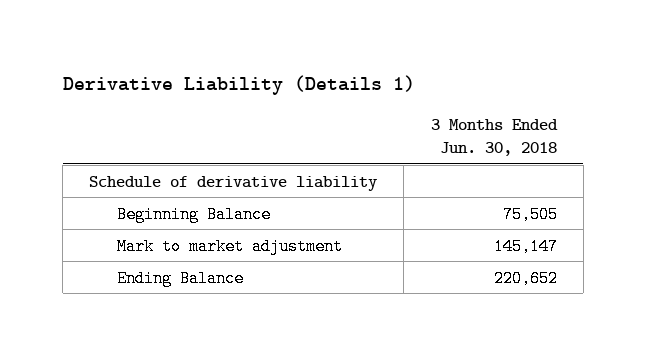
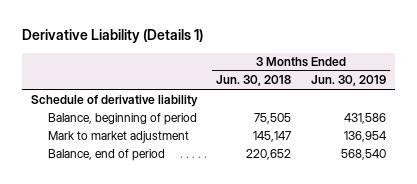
- | 3 Months Ended Jun. 30, 2018
+ | 3 Months Ended Jun. 30, 2018 | 3 Months Ended Jun. 30, 2019
- Beginning Balance | 75,505
+ Balance, beginning of period | 75,505 | 431,586
- Ending Balance | 220,652
+ Balance, end of period | 220,652 | 568,540

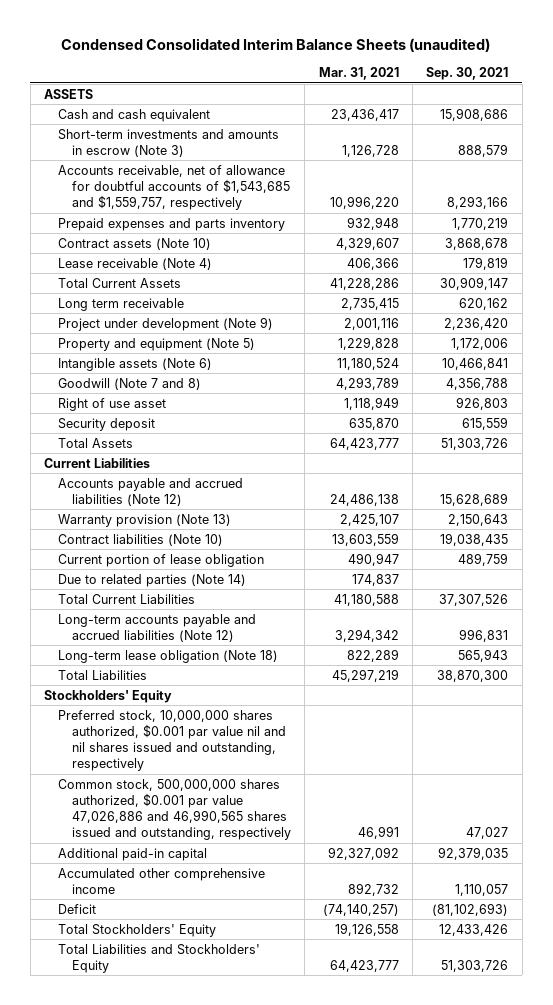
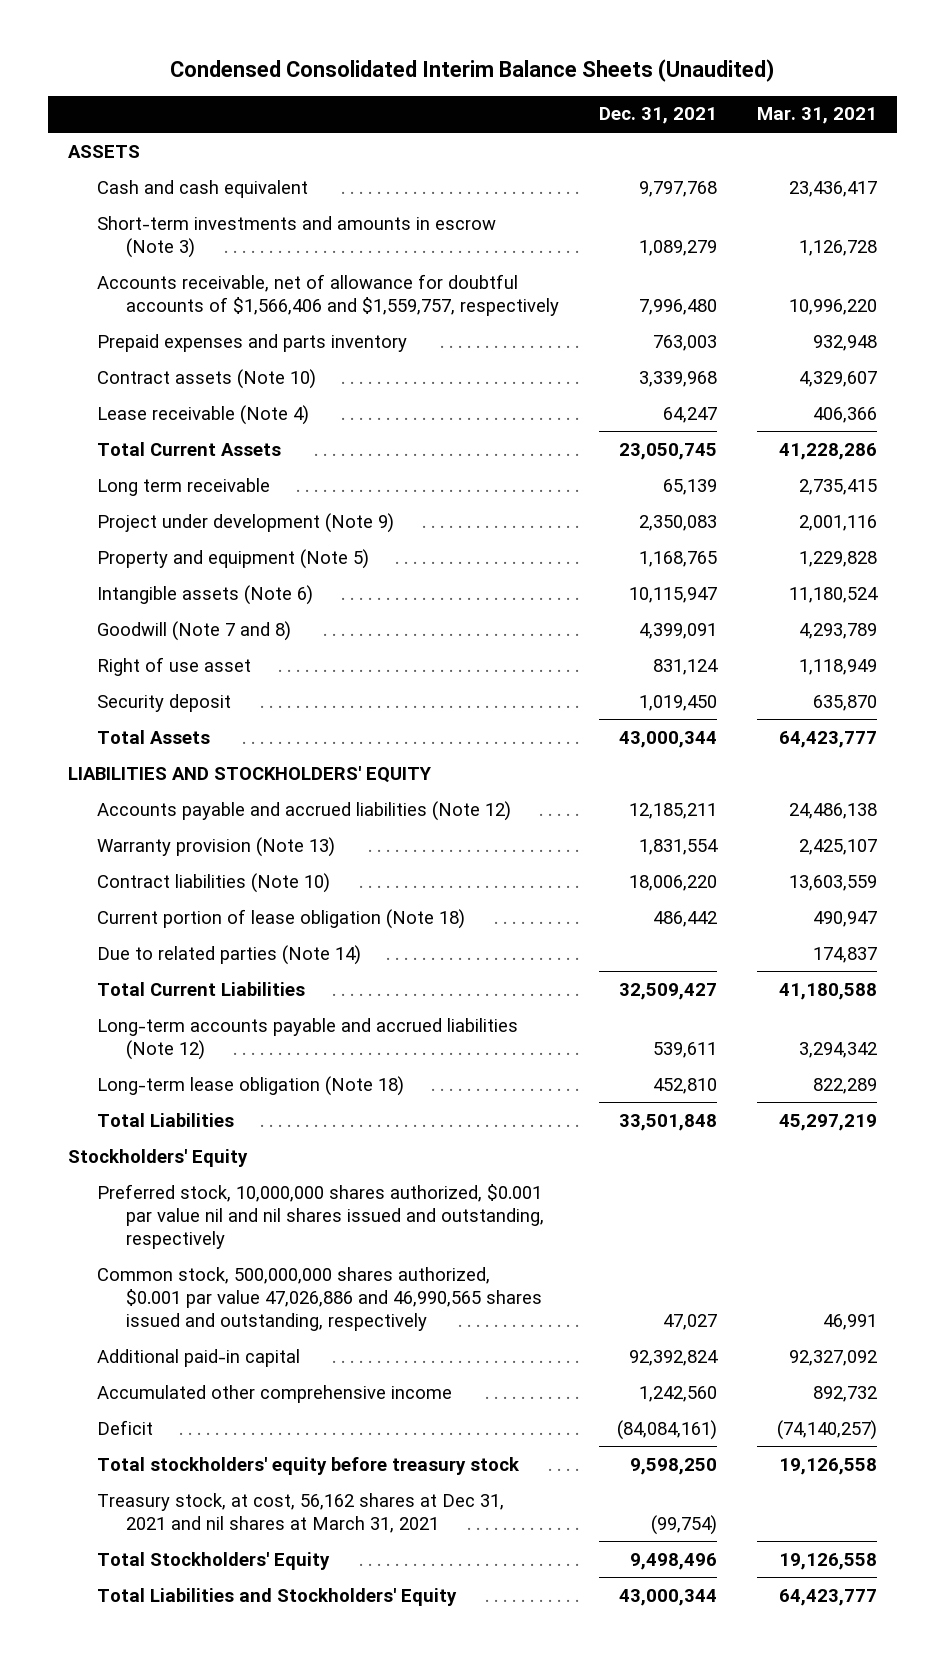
- Condensed Consolidated Interim Balance Sheets (unaudited)
+ Condensed Consolidated Interim Balance Sheets (Unaudited)
- | Mar. 31, 2021 | Sep. 30, 2021
+ | Dec. 31, 2021 | Mar. 31, 2021
- Accounts receivable, net of allowance for doubtful accounts of $1,543,685 and $1,559,757, respectively | 10,996,220 | 8,293,166
+ Accounts receivable, net of allowance for doubtful accounts of $1,566,406 and $1,559,757, respectively | 7,996,480 | 10,996,220
- Current Liabilities
+ LIABILITIES AND STOCKHOLDERS' EQUITY
- Current portion of lease obligation | 490,947 | 489,759
+ Current portion of lease obligation (Note 18) | 486,442 | 490,947
+ Total stockholders' equity before treasury stock | 9,598,250 | 19,126,558
+ Treasury stock, at cost, 56,162 shares at Dec 31, 2021 and nil shares at March 31, 2021 | (99,754) |

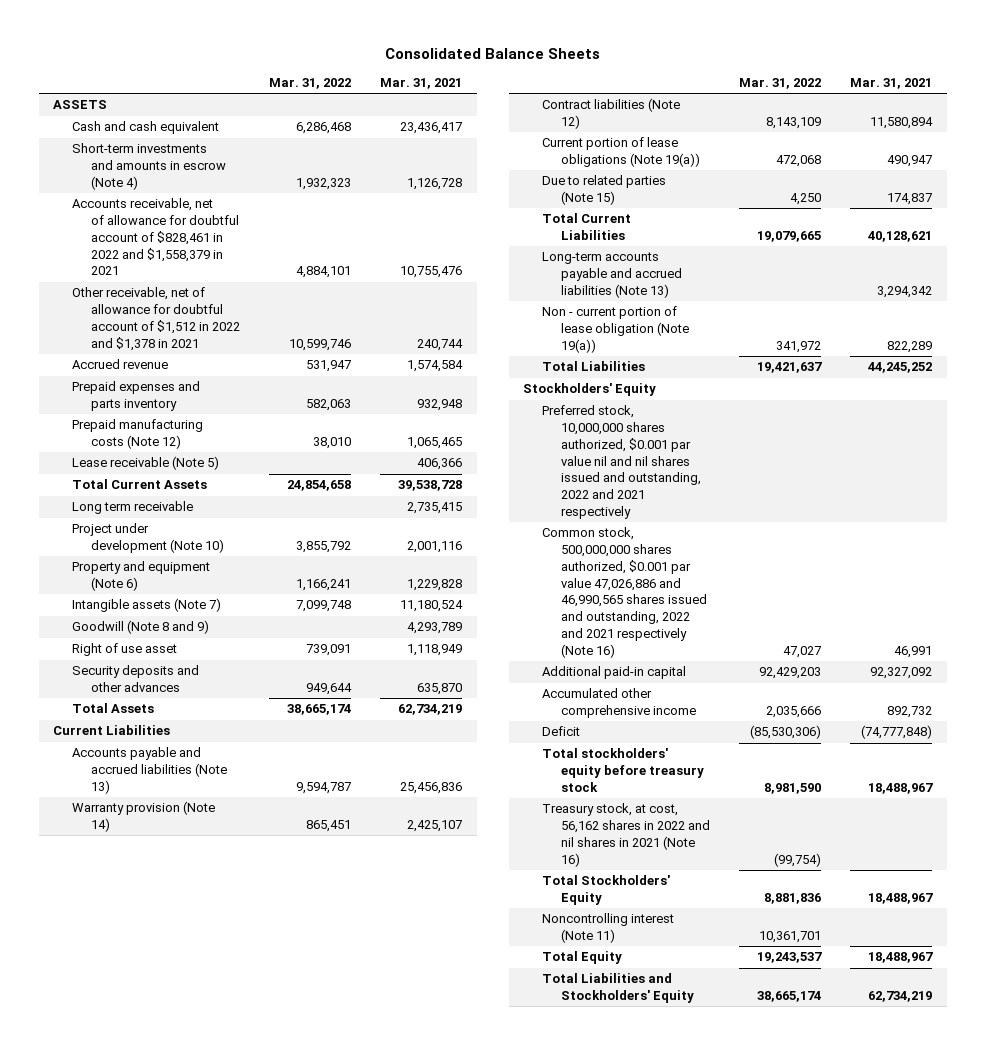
- Condensed Consolidated Interim Balance Sheets (Unaudited)
+ Consolidated Balance Sheets
- | Dec. 31, 2021 | Mar. 31, 2021
+ | Mar. 31, 2022 | Mar. 31, 2021
- Short-term investments and amounts in escrow (Note 3) | 1,089,279 | 1,126,728
- Accounts receivable, net of allowance for doubtful accounts of $1,566,406 and $1,559,757, respectively | 7,996,480 | 10,996,220
+ Short-term investments and amounts in escrow (Note 4) | 1,932,323 | 1,126,728
+ Accounts receivable, net of allowance for doubtful account of $828,461 in 2022 and $1,558,379 in 2021 | 4,884,101 | 10,755,476
+ Other receivable, net of allowance for doubtful account of $1,512 in 2022 and $1,378 in 2021 | 10,599,746 | 240,744
+ Accrued revenue | 531,947 | 1,574,584
- Contract assets (Note 10) | 3,339,968 | 4,329,607
- Lease receivable (Note 4) | 64,247 | 406,366
- Total Current Assets | 23,050,745 | 41,228,286
+ Prepaid manufacturing costs (Note 12) | 38,010 | 1,065,465
+ Lease receivable (Note 5) | | 406,366
+ Total Current Assets | 24,854,658 | 39,538,728
- Project under development (Note 9) | 2,350,083 | 2,001,116
- Property and equipment (Note 5) | 1,168,765 | 1,229,828
- Intangible assets (Note 6) | 10,115,947 | 11,180,524
- Goodwill (Note 7 and 8) | 4,399,091 | 4,293,789
+ Project under development (Note 10) | 3,855,792 | 2,001,116
+ Property and equipment (Note 6) | 1,166,241 | 1,229,828
+ Intangible assets (Note 7) | 7,099,748 | 11,180,524
+ Goodwill (Note 8 and 9) | | 4,293,789
- Security deposit | 1,019,450 | 635,870
- Total Assets | 43,000,344 | 64,423,777
- LIABILITIES AND STOCKHOLDERS' EQUITY
- Accounts payable and accrued liabilities (Note 12) | 12,185,211 | 24,486,138
- Warranty provision (Note 13) | 1,831,554 | 2,425,107
- Contract liabilities (Note 10) | 18,006,220 | 13,603,559
- Current portion of lease obligation (Note 18) | 486,442 | 490,947
- Due to related parties (Note 14) | | 174,837
- Total Current Liabilities | 32,509,427 | 41,180,588
- Long-term accounts payable and accrued liabilities (Note 12) | 539,611 | 3,294,342
- Long-term lease obligation (Note 18) | 452,810 | 822,289
- Total Liabilities | 33,501,848 | 45,297,219
+ Security deposits and other advances | 949,644 | 635,870
+ Total Assets | 38,665,174 | 62,734,219
+ Current Liabilities
+ Accounts payable and accrued liabilities (Note 13) | 9,594,787 | 25,456,836
+ Warranty provision (Note 14) | 865,451 | 2,425,107
+ Contract liabilities (Note 12) | 8,143,109 | 11,580,894
+ Current portion of lease obligations (Note 19(a)) | 472,068 | 490,947
+ Due to related parties (Note 15) | 4,250 | 174,837
+ Total Current Liabilities | 19,079,665 | 40,128,621
+ Long-term accounts payable and accrued liabilities (Note 13) | | 3,294,342
+ Non - current portion of lease obligation (Note 19(a)) | 341,972 | 822,289
+ Total Liabilities | 19,421,637 | 44,245,252
- Preferred stock, 10,000,000 shares authorized, $0.001 par value nil and nil shares issued and outstanding, respectively
- Common stock, 500,000,000 shares authorized, $0.001 par value 47,026,886 and 46,990,565 shares issued and outstanding, respectively | 47,027 | 46,991
+ Preferred stock, 10,000,000 shares authorized, $0.001 par value nil and nil shares issued and outstanding, 2022 and 2021 respectively
+ Common stock, 500,000,000 shares authorized, $0.001 par value 47,026,886 and 46,990,565 shares issued and outstanding, 2022 and 2021 respectively (Note 16) | 47,027 | 46,991
- Deficit | (84,084,161) | (74,140,257)
- Total stockholders' equity before treasury stock | 9,598,250 | 19,126,558
- Treasury stock, at cost, 56,162 shares at Dec 31, 2021 and nil shares at March 31, 2021 | (99,754) |
- Total Stockholders' Equity | 9,498,496 | 19,126,558
- Total Liabilities and Stockholders' Equity | 43,000,344 | 64,423,777
+ Deficit | (85,530,306) | (74,777,848)
+ Total stockholders' equity before treasury stock | 8,981,590 | 18,488,967
+ Treasury stock, at cost, 56,162 shares in 2022 and nil shares in 2021 (Note 16) | (99,754) |
+ Total Stockholders' Equity | 8,881,836 | 18,488,967
+ Noncontrolling interest (Note 11) | 10,361,701 |
+ Total Equity | 19,243,537 | 18,488,967
+ Total Liabilities and Stockholders' Equity | 38,665,174 | 62,734,219

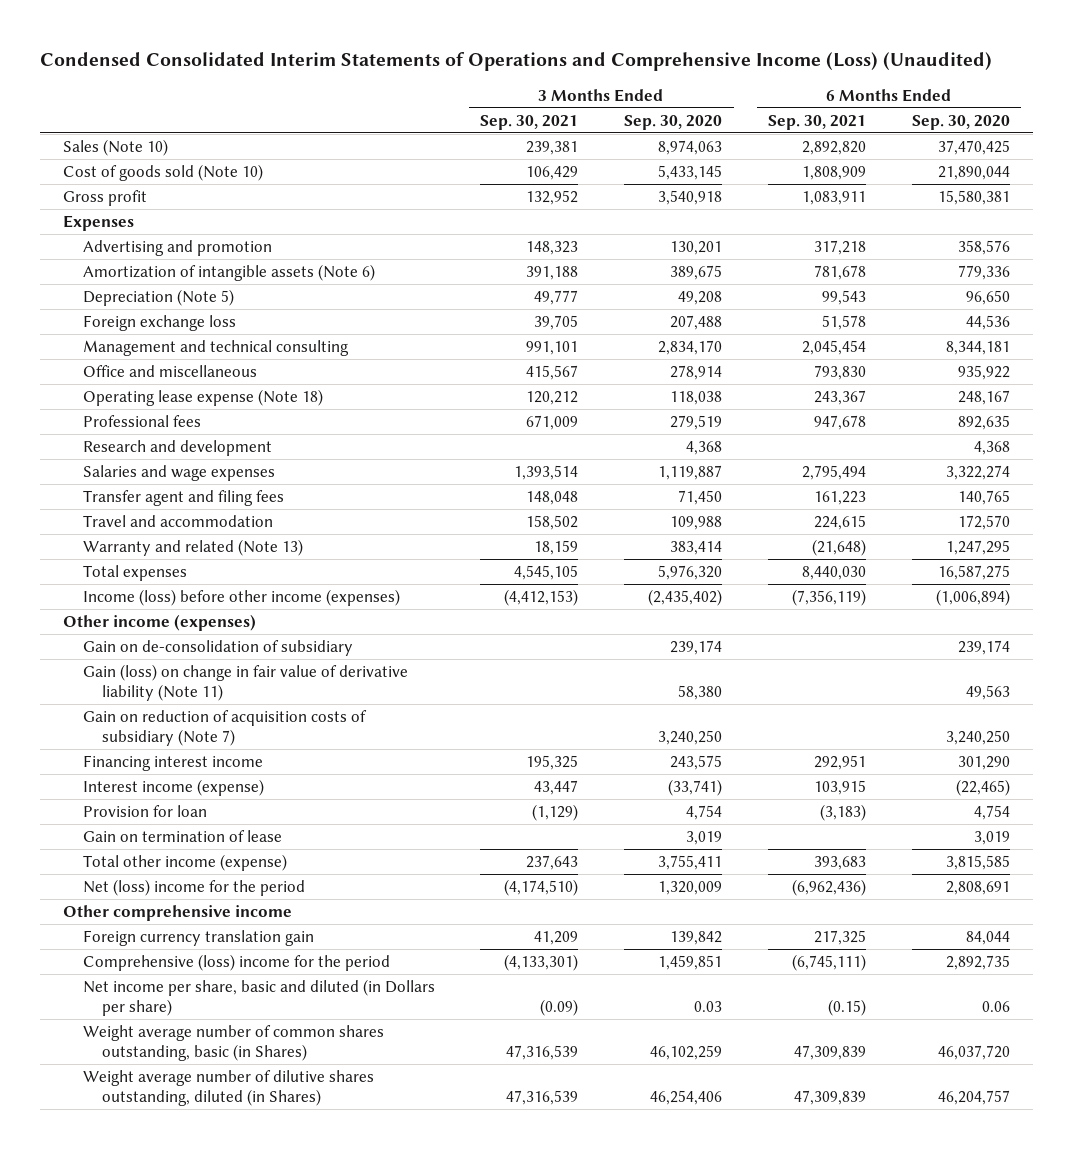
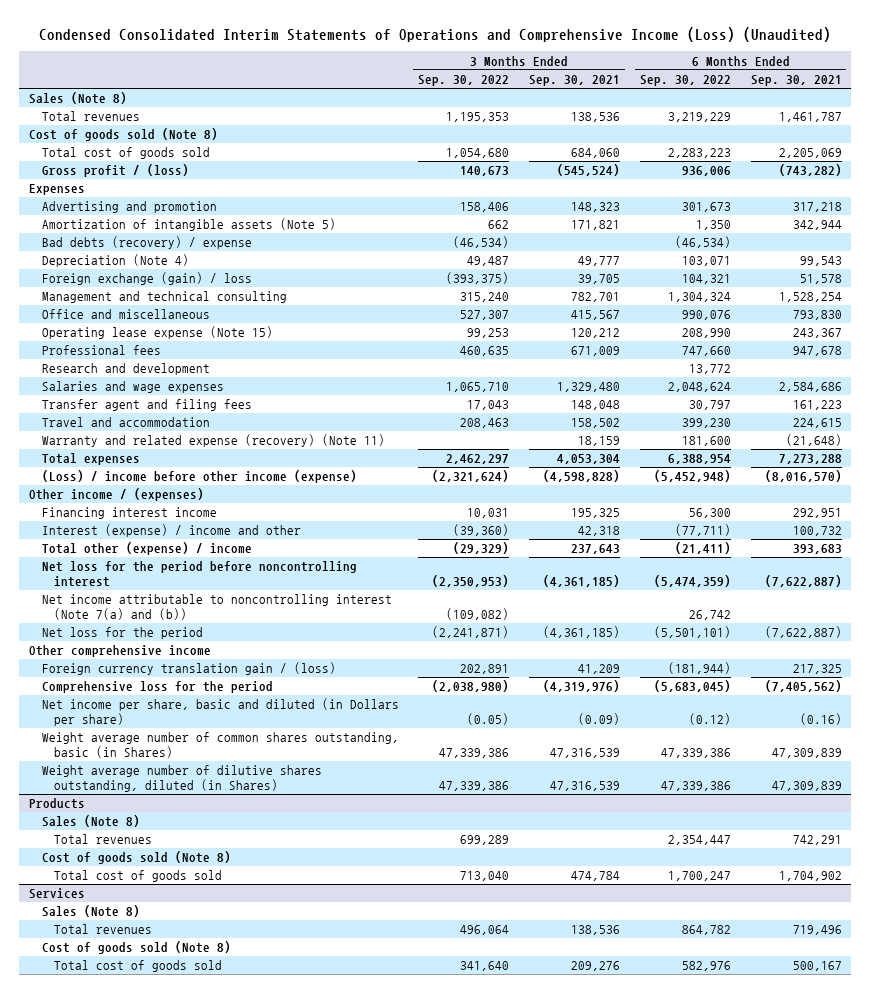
- | 3 Months Ended Sep. 30, 2021 | 3 Months Ended Sep. 30, 2020 | 6 Months Ended Sep. 30, 2021 | 6 Months Ended Sep. 30, 2020
+ | 3 Months Ended Sep. 30, 2022 | 3 Months Ended Sep. 30, 2021 | 6 Months Ended Sep. 30, 2022 | 6 Months Ended Sep. 30, 2021
- Sales (Note 10) | 239,381 | 8,974,063 | 2,892,820 | 37,470,425
- Cost of goods sold (Note 10) | 106,429 | 5,433,145 | 1,808,909 | 21,890,044
- Gross profit | 132,952 | 3,540,918 | 1,083,911 | 15,580,381
+ Sales (Note 8)
+ Total revenues | 1,195,353 | 138,536 | 3,219,229 | 1,461,787
+ Cost of goods sold (Note 8)
+ Total cost of goods sold | 1,054,680 | 684,060 | 2,283,223 | 2,205,069
+ Gross profit / (loss) | 140,673 | (545,524) | 936,006 | (743,282)
- Amortization of intangible assets (Note 6) | 391,188 | 389,675 | 781,678 | 779,336
- Depreciation (Note 5) | 49,777 | 49,208 | 99,543 | 96,650
- Foreign exchange loss | 39,705 | 207,488 | 51,578 | 44,536
- Management and technical consulting | 991,101 | 2,834,170 | 2,045,454 | 8,344,181
+ Amortization of intangible assets (Note 5) | 662 | 171,821 | 1,350 | 342,944
+ Bad debts (recovery) / expense | (46,534) | | (46,534) |
+ Depreciation (Note 4) | 49,487 | 49,777 | 103,071 | 99,543
+ Foreign exchange (gain) / loss | (393,375) | 39,705 | 104,321 | 51,578
+ Management and technical consulting | 315,240 | 782,701 | 1,304,324 | 1,528,254
- Operating lease expense (Note 18) | 120,212 | 118,038 | 243,367 | 248,167
+ Operating lease expense (Note 15) | 99,253 | 120,212 | 208,990 | 243,367
- Salaries and wage expenses | 1,393,514 | 1,119,887 | 2,795,494 | 3,322,274
+ Salaries and wage expenses | 1,065,710 | 1,329,480 | 2,048,624 | 2,584,686
- Warranty and related (Note 13) | 18,159 | 383,414 | (21,648) | 1,247,295
- Total expenses | 4,545,105 | 5,976,320 | 8,440,030 | 16,587,275
- Income (loss) before other income (expenses) | (4,412,153) | (2,435,402) | (7,356,119) | (1,006,894)
- Other income (expenses)
- Gain on de-consolidation of subsidiary | | 239,174 | | 239,174
- Gain (loss) on change in fair value of derivative liability (Note 11) | | 58,380 | | 49,563
- Gain on reduction of acquisition costs of subsidiary (Note 7) | | 3,240,250 | | 3,240,250
+ Warranty and related expense (recovery) (Note 11) | | 18,159 | 181,600 | (21,648)
+ Total expenses | 2,462,297 | 4,053,304 | 6,388,954 | 7,273,288
+ (Loss) / income before other income (expense) | (2,321,624) | (4,598,828) | (5,452,948) | (8,016,570)
+ Other income / (expenses)
- Interest income (expense) | 43,447 | (33,741) | 103,915 | (22,465)
- Provision for loan | (1,129) | 4,754 | (3,183) | 4,754
- Gain on termination of lease | | 3,019 | | 3,019
- Total other income (expense) | 237,643 | 3,755,411 | 393,683 | 3,815,585
- Net (loss) income for the period | (4,174,510) | 1,320,009 | (6,962,436) | 2,808,691
+ Interest (expense) / income and other | (39,360) | 42,318 | (77,711) | 100,732
+ Total other (expense) / income | (29,329) | 237,643 | (21,411) | 393,683
+ Net loss for the period before noncontrolling interest | (2,350,953) | (4,361,185) | (5,474,359) | (7,622,887)
+ Net income attributable to noncontrolling interest (Note 7(a) and (b)) | (109,082) | | 26,742 |
+ Net loss for the period | (2,241,871) | (4,361,185) | (5,501,101) | (7,622,887)
- Foreign currency translation gain | 41,209 | 139,842 | 217,325 | 84,044
- Comprehensive (loss) income for the period | (4,133,301) | 1,459,851 | (6,745,111) | 2,892,735
- Net income per share, basic and diluted (in Dollars per share) | (0.09) | 0.03 | (0.15) | 0.06
+ Foreign currency translation gain / (loss) | 202,891 | 41,209 | (181,944) | 217,325
+ Comprehensive loss for the period | (2,038,980) | (4,319,976) | (5,683,045) | (7,405,562)
+ Net income per share, basic and diluted (in Dollars per share) | (0.05) | (0.09) | (0.12) | (0.16)
+ Products
+ Sales (Note 8)
+ Total revenues | 699,289 | | 2,354,447 | 742,291
+ Cost of goods sold (Note 8)
+ Total cost of goods sold | 713,040 | 474,784 | 1,700,247 | 1,704,902
+ Services
+ Sales (Note 8)
+ Total revenues | 496,064 | 138,536 | 864,782 | 719,496
+ Cost of goods sold (Note 8)
+ Total cost of goods sold | 341,640 | 209,276 | 582,976 | 500,167

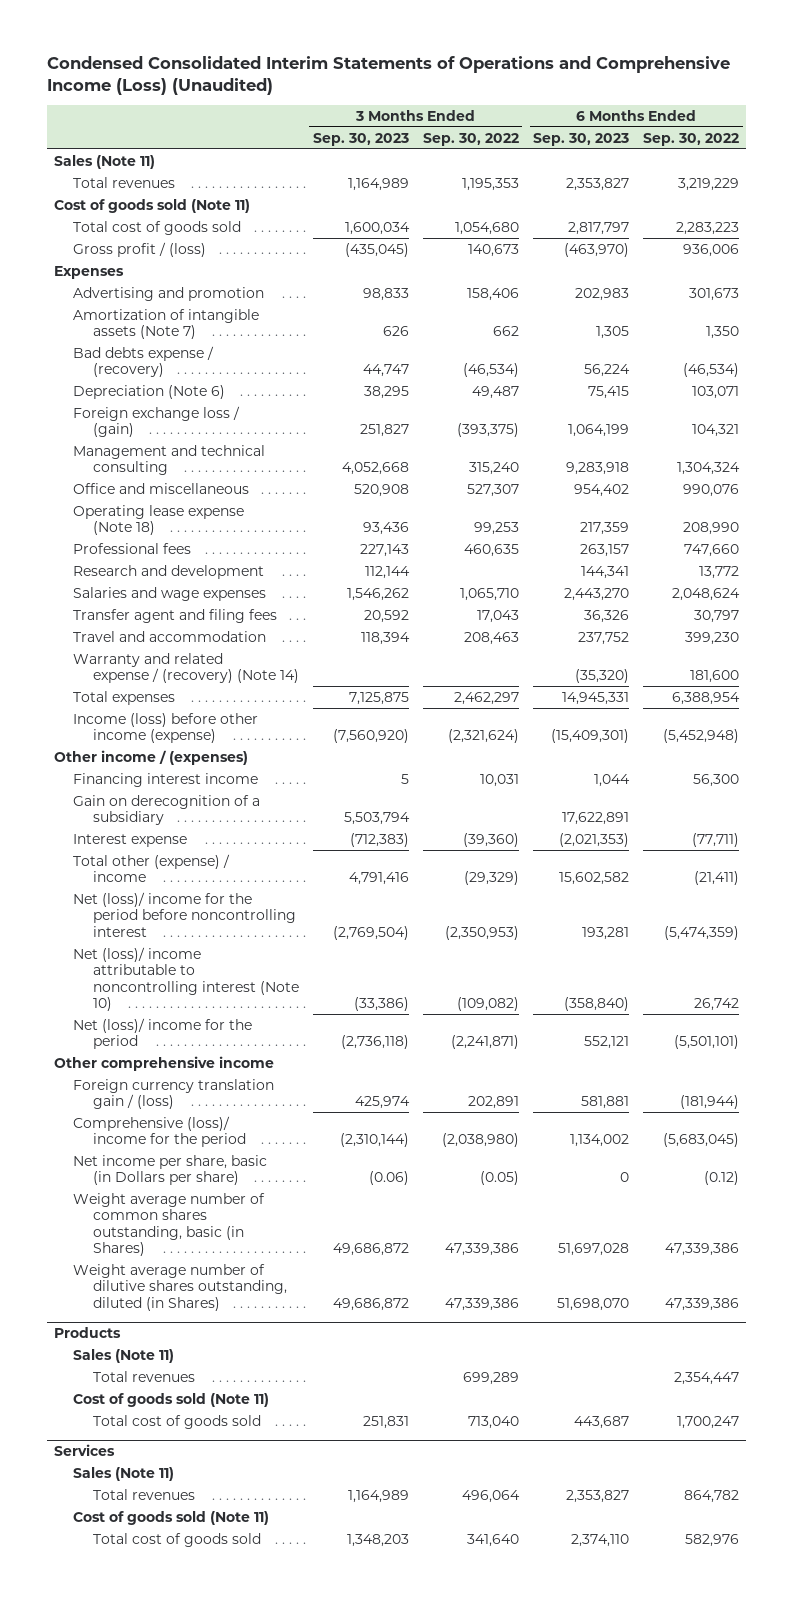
- | 3 Months Ended Sep. 30, 2022 | 3 Months Ended Sep. 30, 2021 | 6 Months Ended Sep. 30, 2022 | 6 Months Ended Sep. 30, 2021
+ | 3 Months Ended Sep. 30, 2023 | 3 Months Ended Sep. 30, 2022 | 6 Months Ended Sep. 30, 2023 | 6 Months Ended Sep. 30, 2022
- Sales (Note 8)
+ Sales (Note 11)
- Cost of goods sold (Note 8)
+ Cost of goods sold (Note 11)
- Amortization of intangible assets (Note 5) | 662 | 171,821 | 1,350 | 342,944
- Bad debts (recovery) / expense | (46,534) | | (46,534) |
- Depreciation (Note 4) | 49,487 | 49,777 | 103,071 | 99,543
- Foreign exchange (gain) / loss | (393,375) | 39,705 | 104,321 | 51,578
+ Amortization of intangible assets (Note 7) | 626 | 662 | 1,305 | 1,350
+ Bad debts expense / (recovery) | 44,747 | (46,534) | 56,224 | (46,534)
+ Depreciation (Note 6) | 38,295 | 49,487 | 75,415 | 103,071
+ Foreign exchange loss / (gain) | 251,827 | (393,375) | 1,064,199 | 104,321
- Operating lease expense (Note 15) | 99,253 | 120,212 | 208,990 | 243,367
+ Operating lease expense (Note 18) | 93,436 | 99,253 | 217,359 | 208,990
- Warranty and related expense (recovery) (Note 11) | | 18,159 | 181,600 | (21,648)
+ Warranty and related expense / (recovery) (Note 14) | | | (35,320) | 181,600
- (Loss) / income before other income (expense) | (2,321,624) | (4,598,828) | (5,452,948) | (8,016,570)
+ Income (loss) before other income (expense) | (7,560,920) | (2,321,624) | (15,409,301) | (5,452,948)
- Interest (expense) / income and other | (39,360) | 42,318 | (77,711) | 100,732
+ Gain on derecognition of a subsidiary | 5,503,794 | | 17,622,891 |
+ Interest expense | (712,383) | (39,360) | (2,021,353) | (77,711)
- Net loss for the period before noncontrolling interest | (2,350,953) | (4,361,185) | (5,474,359) | (7,622,887)
- Net income attributable to noncontrolling interest (Note 7(a) and (b)) | (109,082) | | 26,742 |
- Net loss for the period | (2,241,871) | (4,361,185) | (5,501,101) | (7,622,887)
+ Net (loss)/ income for the period before noncontrolling interest | (2,769,504) | (2,350,953) | 193,281 | (5,474,359)
+ Net (loss)/ income attributable to noncontrolling interest (Note 10) | (33,386) | (109,082) | (358,840) | 26,742
+ Net (loss)/ income for the period | (2,736,118) | (2,241,871) | 552,121 | (5,501,101)
- Comprehensive loss for the period | (2,038,980) | (4,319,976) | (5,683,045) | (7,405,562)
- Net income per share, basic and diluted (in Dollars per share) | (0.05) | (0.09) | (0.12) | (0.16)
+ Comprehensive (loss)/ income for the period | (2,310,144) | (2,038,980) | 1,134,002 | (5,683,045)
+ Net income per share, basic (in Dollars per share) | (0.06) | (0.05) | 0 | (0.12)
@ Products
- Sales (Note 8)
+ Sales (Note 11)
- Cost of goods sold (Note 8)
+ Cost of goods sold (Note 11)
@ Services
- Sales (Note 8)
+ Sales (Note 11)
- Cost of goods sold (Note 8)
+ Cost of goods sold (Note 11)

